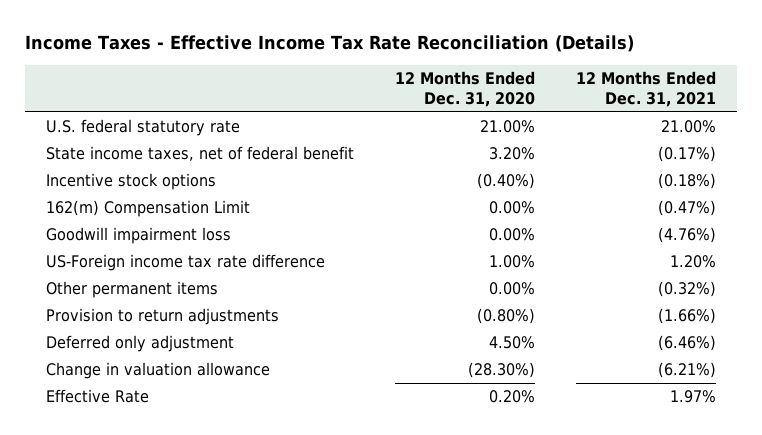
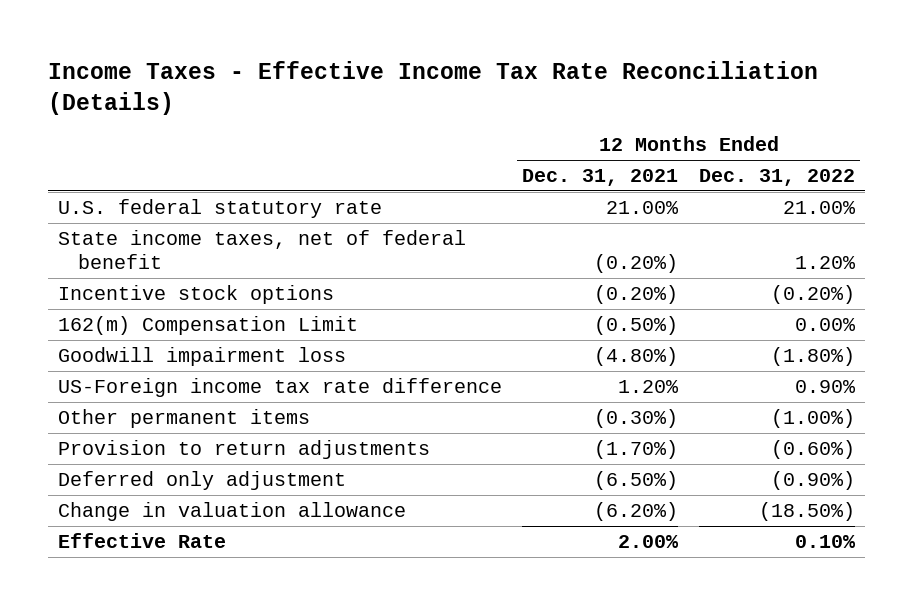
- | 12 Months Ended Dec. 31, 2020 | 12 Months Ended Dec. 31, 2021
+ | 12 Months Ended Dec. 31, 2021 | 12 Months Ended Dec. 31, 2022
- State income taxes, net of federal benefit | 3.20% | (0.17%)
- Incentive stock options | (0.40%) | (0.18%)
- 162(m) Compensation Limit | 0.00% | (0.47%)
- Goodwill impairment loss | 0.00% | (4.76%)
+ State income taxes, net of federal benefit | (0.20%) | 1.20%
+ Incentive stock options | (0.20%) | (0.20%)
+ 162(m) Compensation Limit | (0.50%) | 0.00%
+ Goodwill impairment loss | (4.80%) | (1.80%)
- Other permanent items | 0.00% | (0.32%)
- Provision to return adjustments | (0.80%) | (1.66%)
- Deferred only adjustment | 4.50% | (6.46%)
- Change in valuation allowance | (28.30%) | (6.21%)
- Effective Rate | 0.20% | 1.97%
+ Other permanent items | (0.30%) | (1.00%)
+ Provision to return adjustments | (1.70%) | (0.60%)
+ Deferred only adjustment | (6.50%) | (0.90%)
+ Change in valuation allowance | (6.20%) | (18.50%)
+ Effective Rate | 2.00% | 0.10%

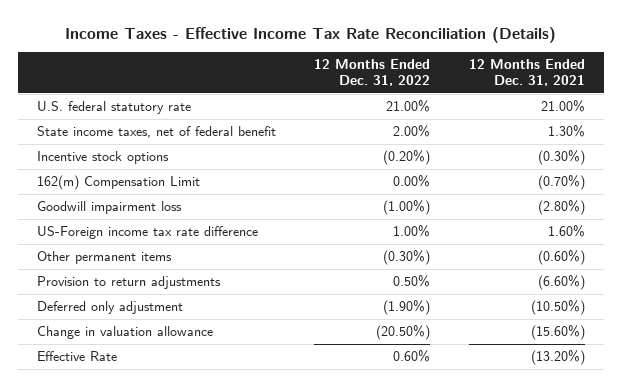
- | 12 Months Ended Dec. 31, 2021 | 12 Months Ended Dec. 31, 2022
+ | 12 Months Ended Dec. 31, 2022 | 12 Months Ended Dec. 31, 2021
- State income taxes, net of federal benefit | (0.20%) | 1.20%
- Incentive stock options | (0.20%) | (0.20%)
- 162(m) Compensation Limit | (0.50%) | 0.00%
- Goodwill impairment loss | (4.80%) | (1.80%)
- US-Foreign income tax rate difference | 1.20% | 0.90%
- Other permanent items | (0.30%) | (1.00%)
- Provision to return adjustments | (1.70%) | (0.60%)
- Deferred only adjustment | (6.50%) | (0.90%)
- Change in valuation allowance | (6.20%) | (18.50%)
- Effective Rate | 2.00% | 0.10%
+ State income taxes, net of federal benefit | 2.00% | 1.30%
+ Incentive stock options | (0.20%) | (0.30%)
+ 162(m) Compensation Limit | 0.00% | (0.70%)
+ Goodwill impairment loss | (1.00%) | (2.80%)
+ US-Foreign income tax rate difference | 1.00% | 1.60%
+ Other permanent items | (0.30%) | (0.60%)
+ Provision to return adjustments | 0.50% | (6.60%)
+ Deferred only adjustment | (1.90%) | (10.50%)
+ Change in valuation allowance | (20.50%) | (15.60%)
+ Effective Rate | 0.60% | (13.20%)

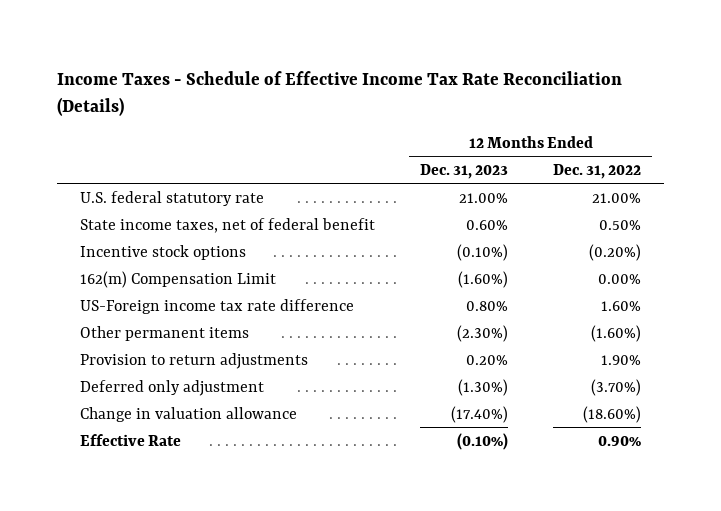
- Income Taxes - Effective Income Tax Rate Reconciliation (Details)
+ Income Taxes - Schedule of Effective Income Tax Rate Reconciliation (Details)
- | 12 Months Ended Dec. 31, 2022 | 12 Months Ended Dec. 31, 2021
+ | 12 Months Ended Dec. 31, 2023 | 12 Months Ended Dec. 31, 2022
- State income taxes, net of federal benefit | 2.00% | 1.30%
+ State income taxes, net of federal benefit | 0.60% | 0.50%
- Goodwill impairment loss | (1.00%) | (2.80%)
- US-Foreign income tax rate difference | 1.00% | 1.60%
- Other permanent items | (0.30%) | (0.60%)
- Provision to return adjustments | 0.50% | (6.60%)
- Deferred only adjustment | (1.90%) | (10.50%)
- Change in valuation allowance | (20.50%) | (15.60%)
- Effective Rate | 0.60% | (13.20%)
+ US-Foreign income tax rate difference | 0.80% | 1.60%
+ Other permanent items | (2.30%) | (1.60%)
+ Provision to return adjustments | 0.20% | 1.90%
+ Deferred only adjustment | (1.30%) | (3.70%)
+ Change in valuation allowance | (17.40%) | (18.60%)
+ Effective Rate | (0.10%) | 0.90%

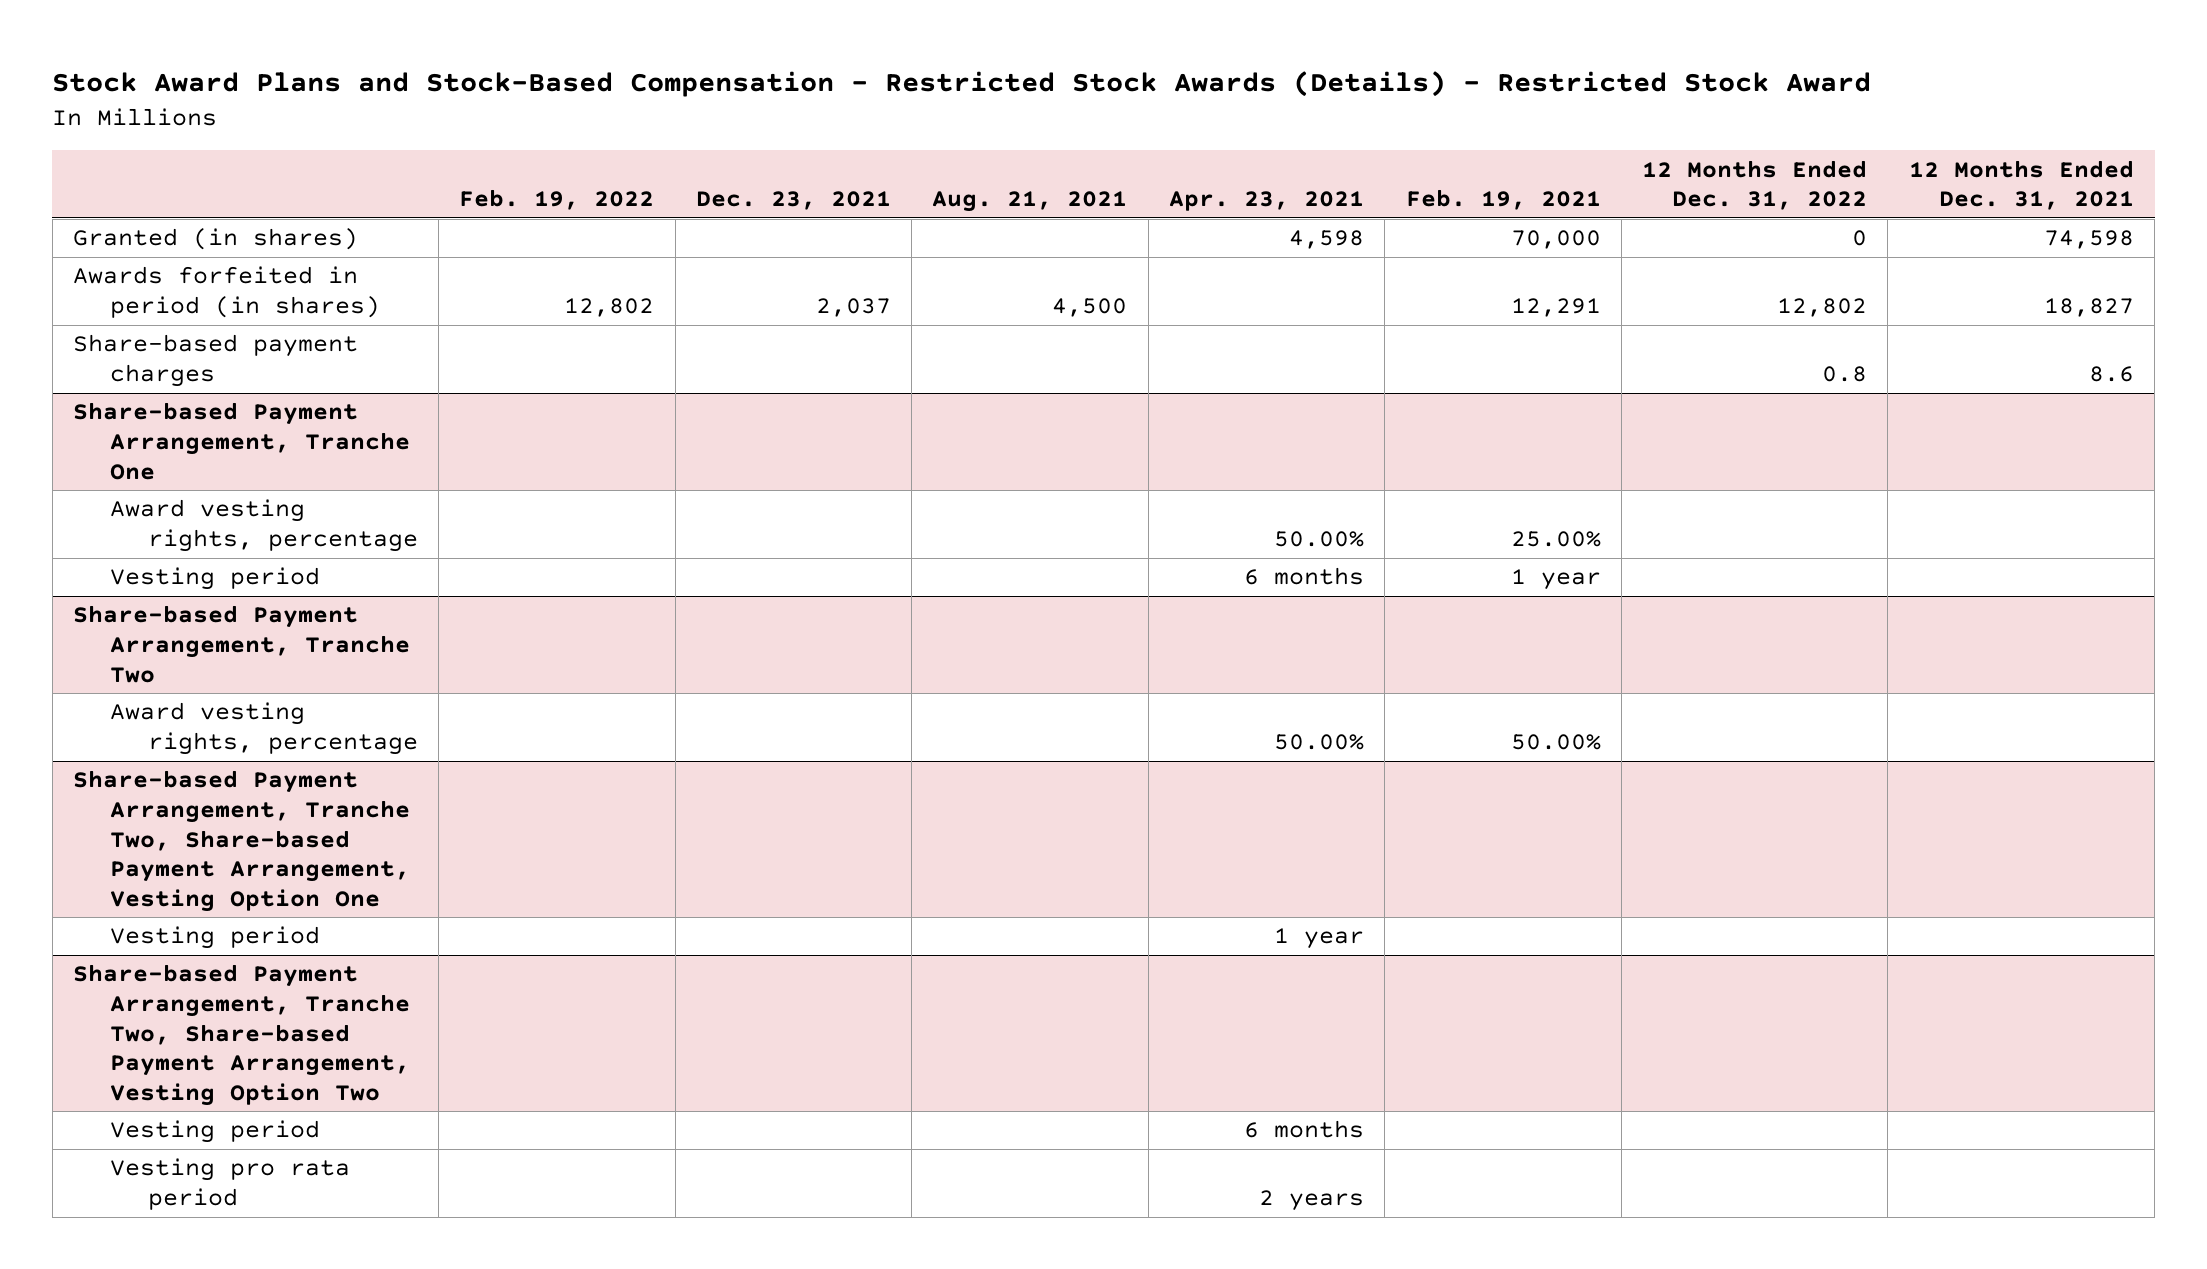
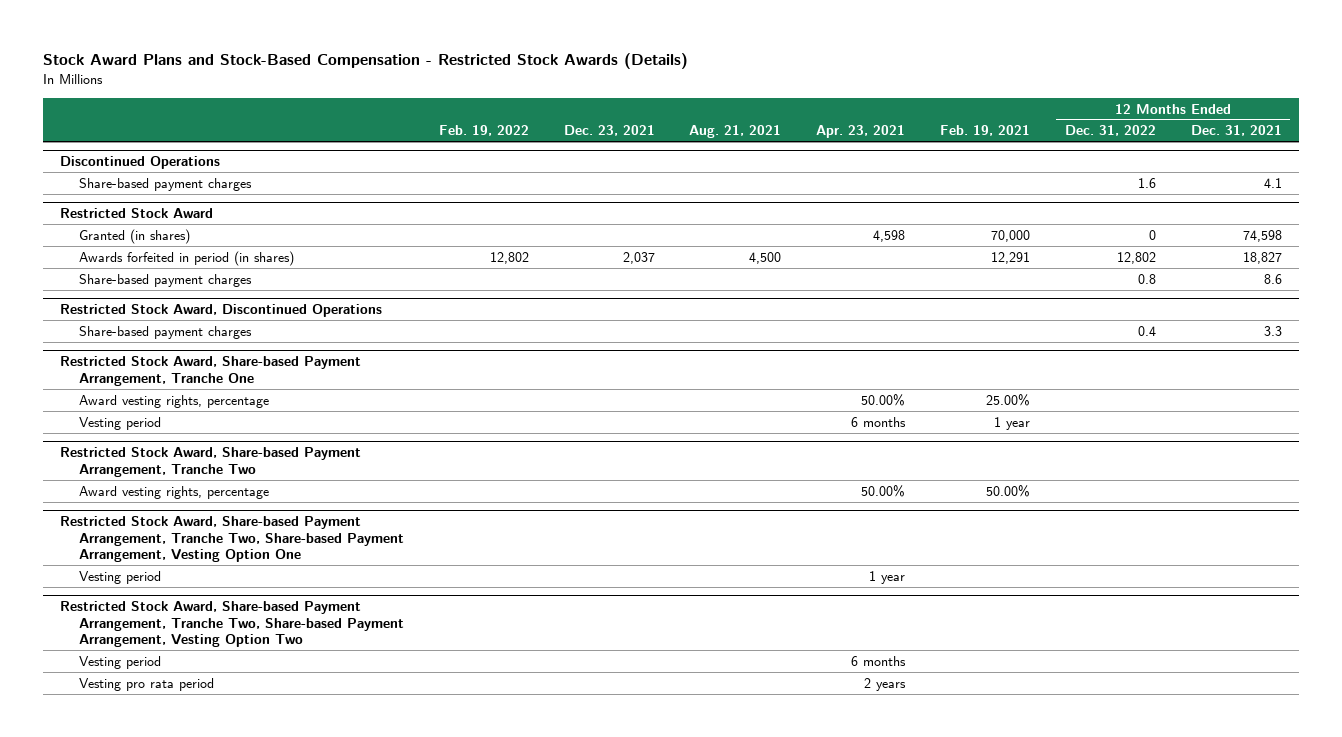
- Stock Award Plans and Stock-Based Compensation - Restricted Stock Awards (Details) - Restricted Stock Award
+ Stock Award Plans and Stock-Based Compensation - Restricted Stock Awards (Details)
+ Discontinued Operations
+ Share-based payment charges | | | | | | 1.6 | 4.1
+ Restricted Stock Award
- Share-based Payment Arrangement, Tranche One
+ Restricted Stock Award, Discontinued Operations
+ Share-based payment charges | | | | | | 0.4 | 3.3
+ Restricted Stock Award, Share-based Payment Arrangement, Tranche One
- Share-based Payment Arrangement, Tranche Two
+ Restricted Stock Award, Share-based Payment Arrangement, Tranche Two
- Share-based Payment Arrangement, Tranche Two, Share-based Payment Arrangement, Vesting Option One
+ Restricted Stock Award, Share-based Payment Arrangement, Tranche Two, Share-based Payment Arrangement, Vesting Option One
- Share-based Payment Arrangement, Tranche Two, Share-based Payment Arrangement, Vesting Option Two
+ Restricted Stock Award, Share-based Payment Arrangement, Tranche Two, Share-based Payment Arrangement, Vesting Option Two

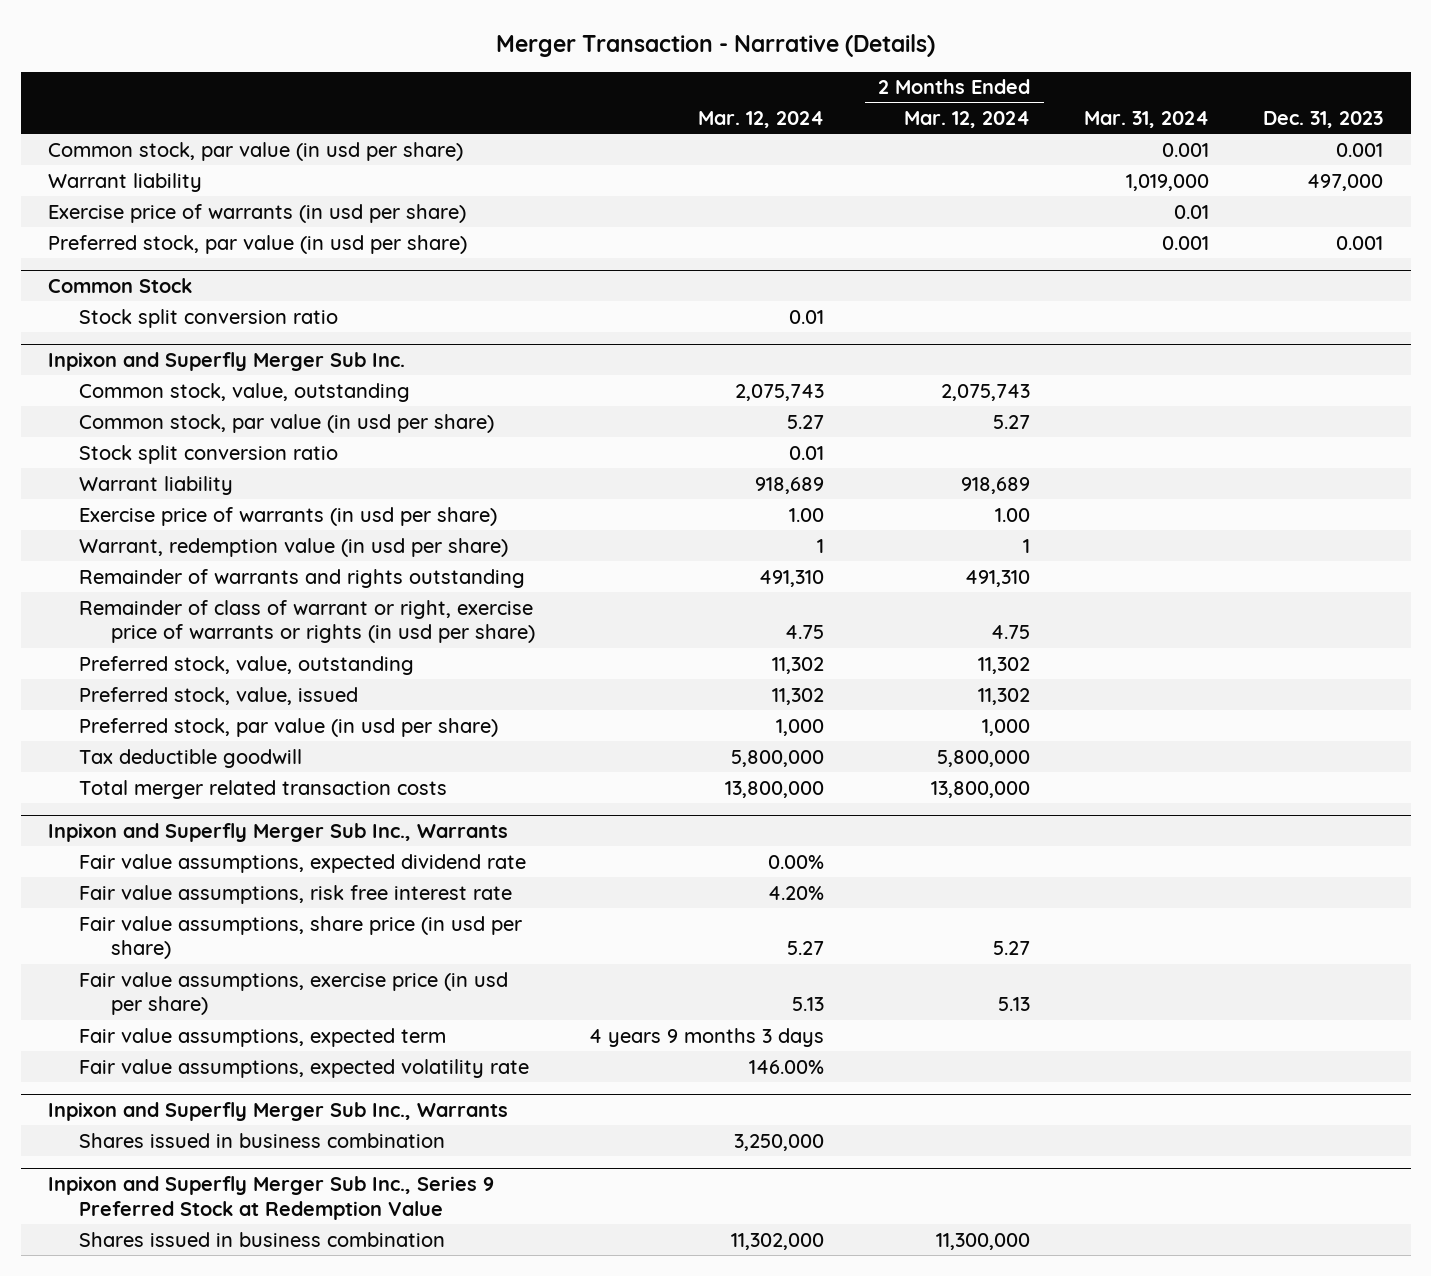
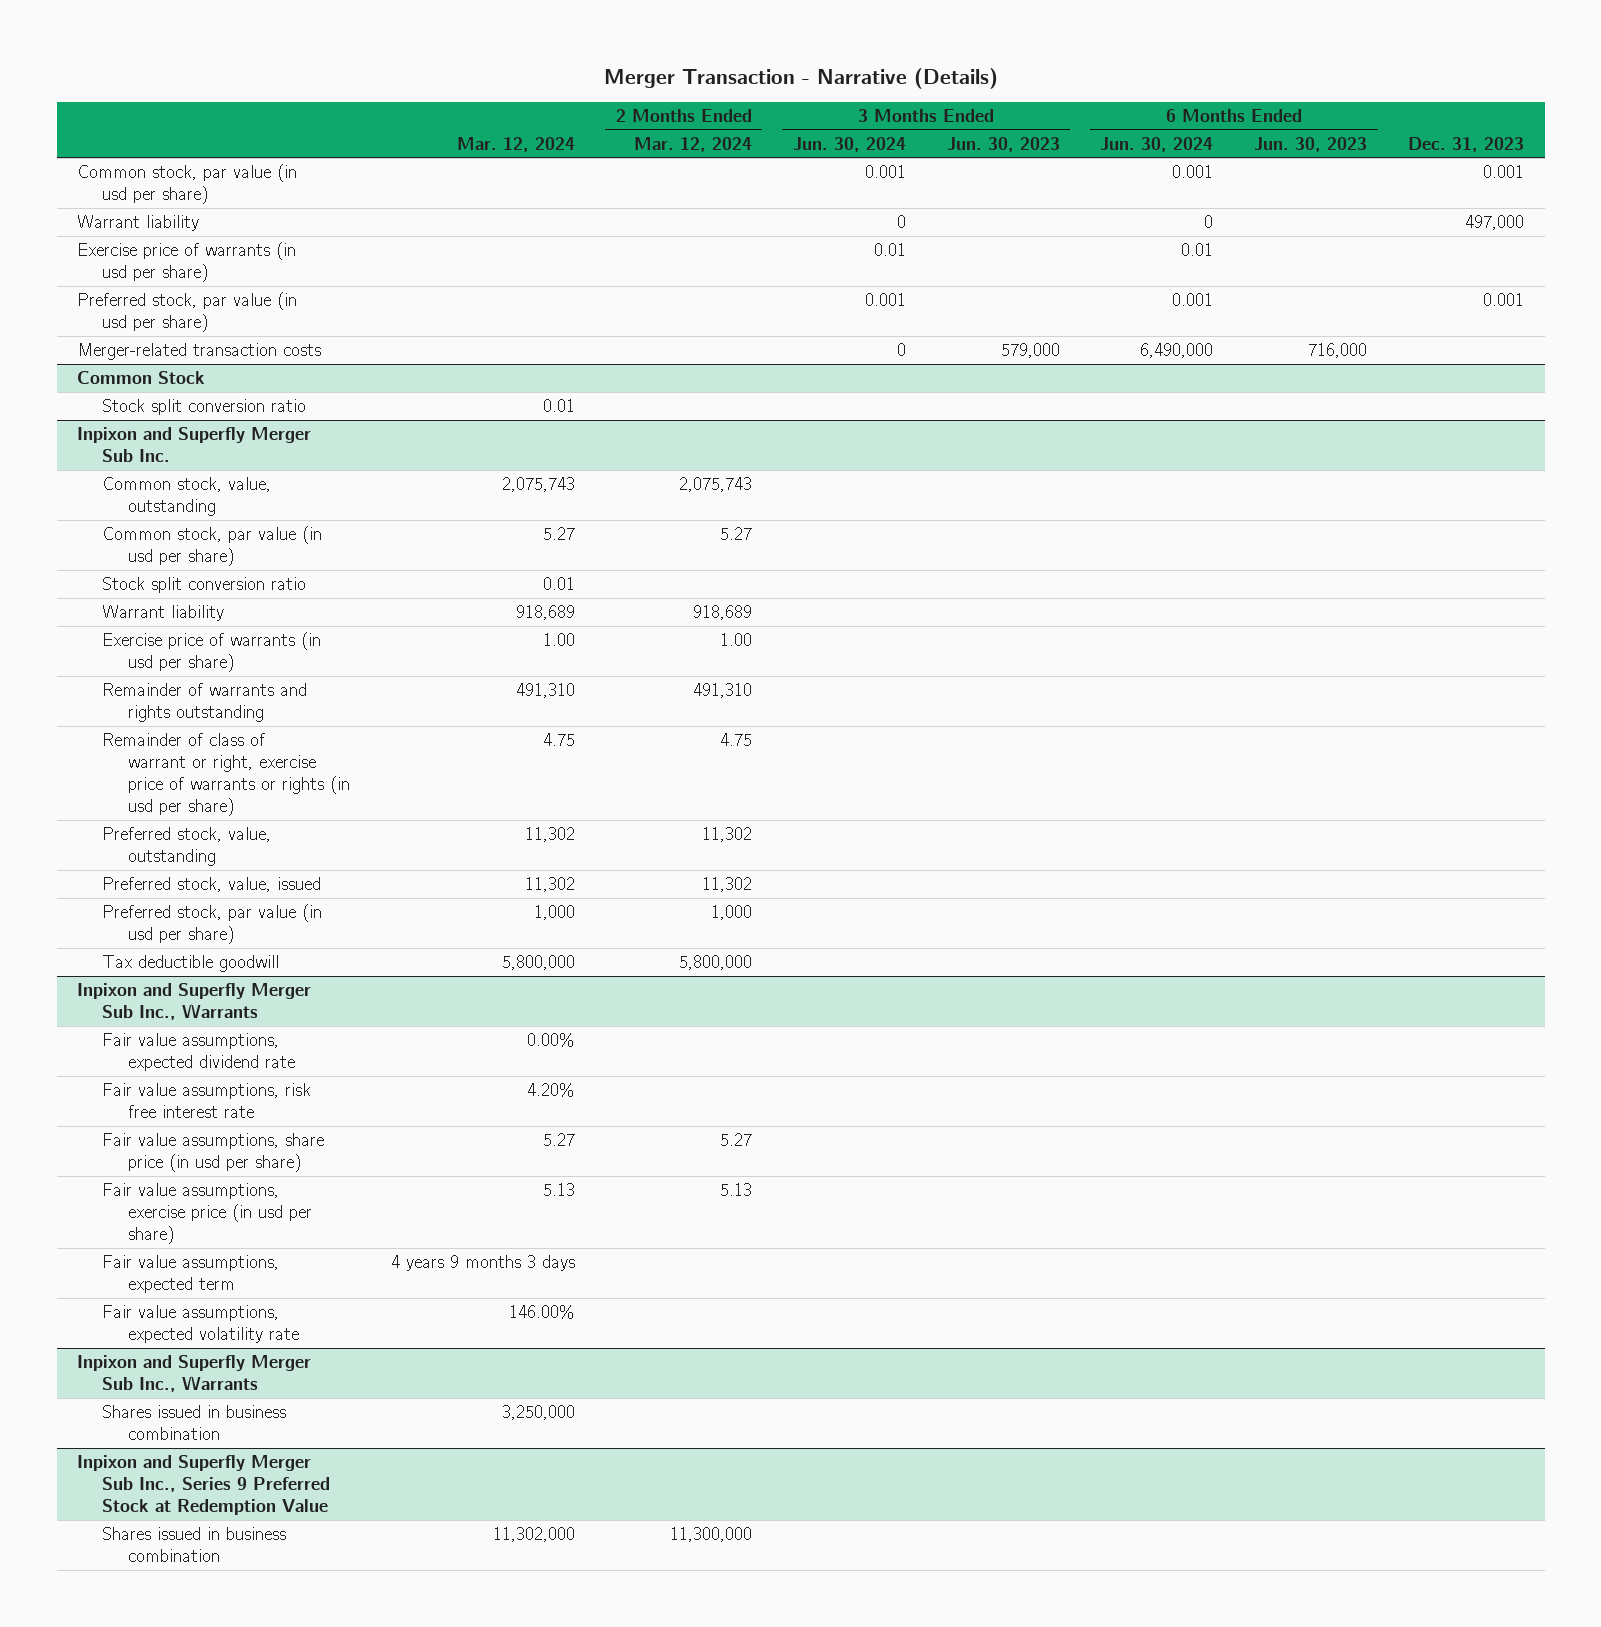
- | Mar. 12, 2024 | 2 Months Ended Mar. 12, 2024 | Mar. 31, 2024 | Dec. 31, 2023
+ | Mar. 12, 2024 | 2 Months Ended Mar. 12, 2024 | 3 Months Ended Jun. 30, 2024 | 3 Months Ended Jun. 30, 2023 | 6 Months Ended Jun. 30, 2024 | 6 Months Ended Jun. 30, 2023 | Dec. 31, 2023
+ Merger-related transaction costs | | | 0 | 579,000 | 6,490,000 | 716,000 |
@ Inpixon and Superfly Merger Sub Inc.
- Warrant, redemption value (in usd per share) | 1 | 1 | |
- Total merger related transaction costs | 13,800,000 | 13,800,000 | |

